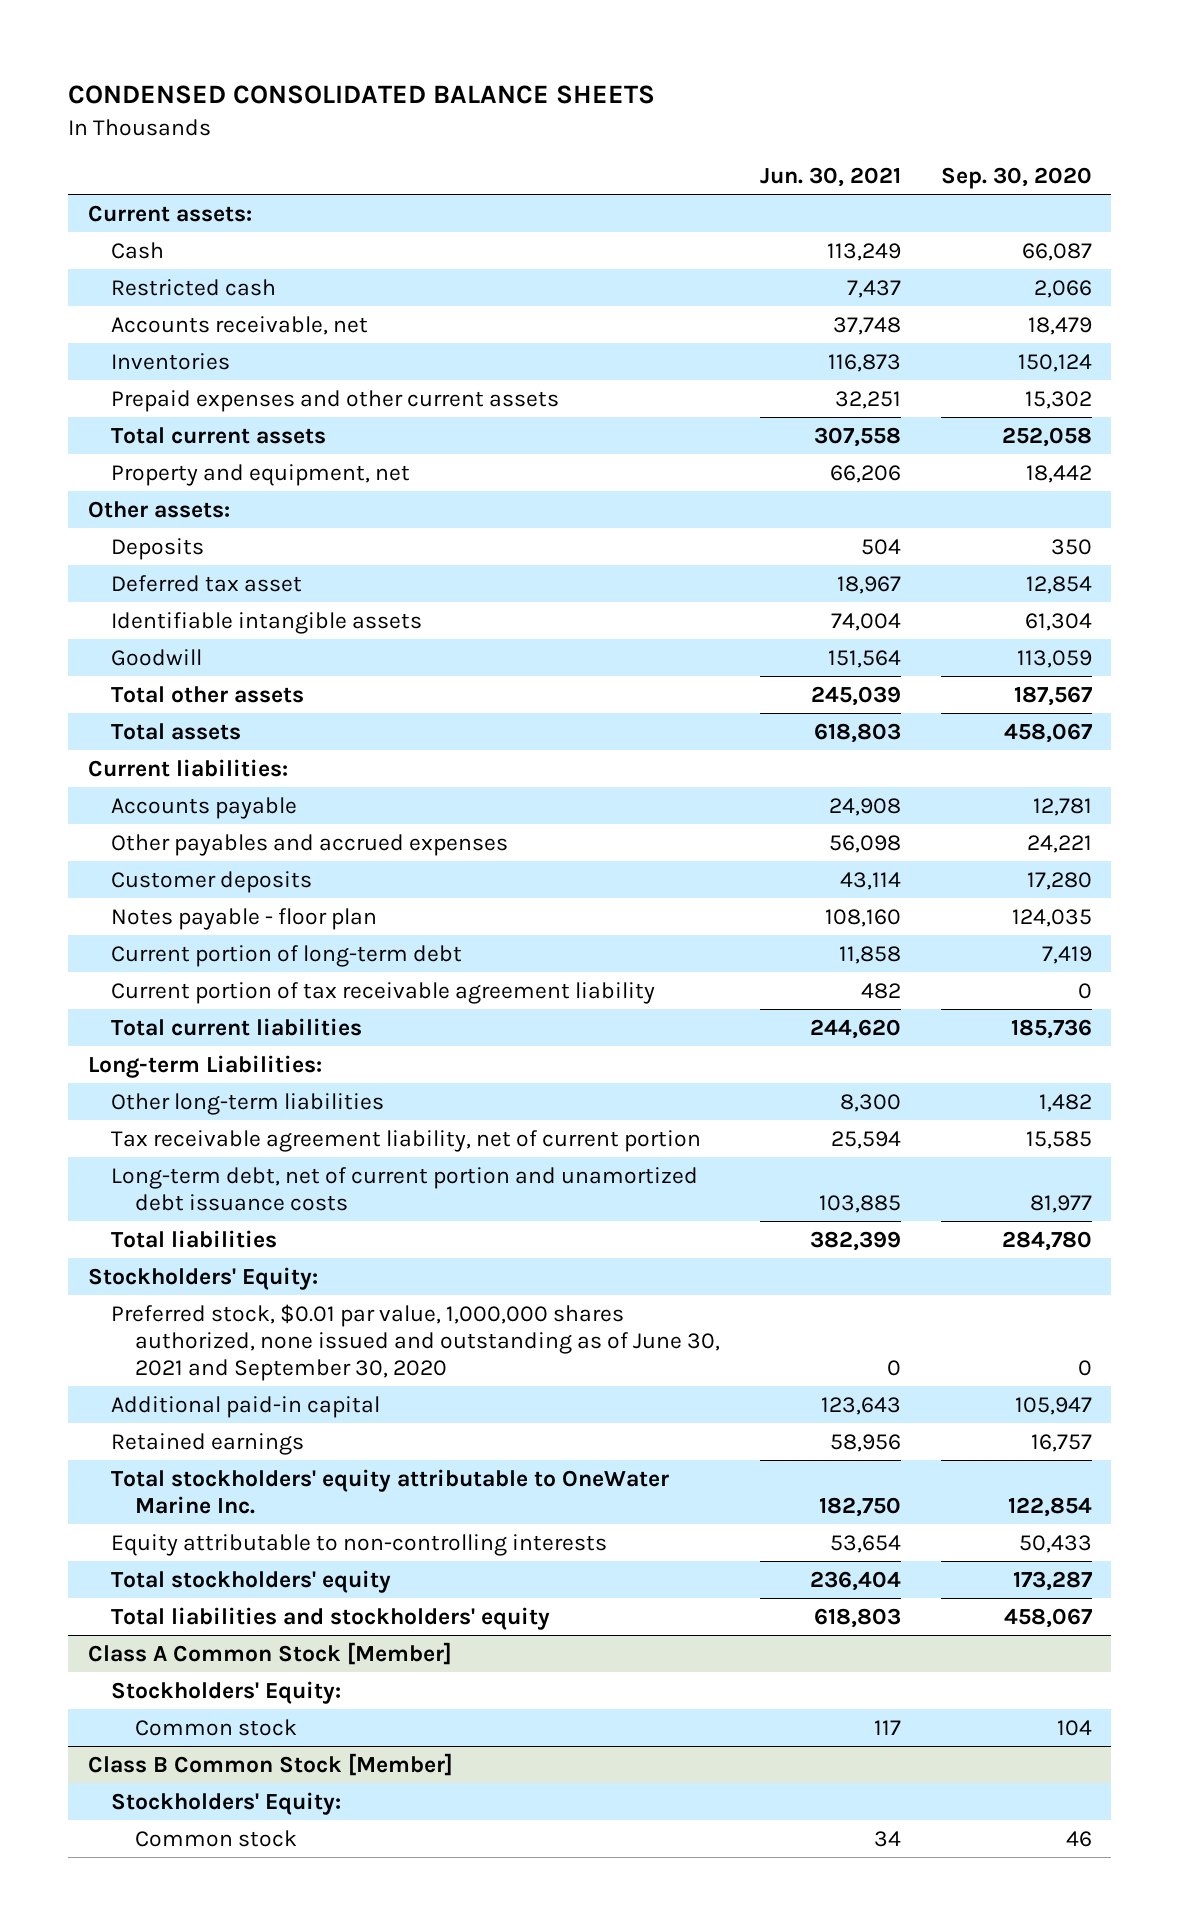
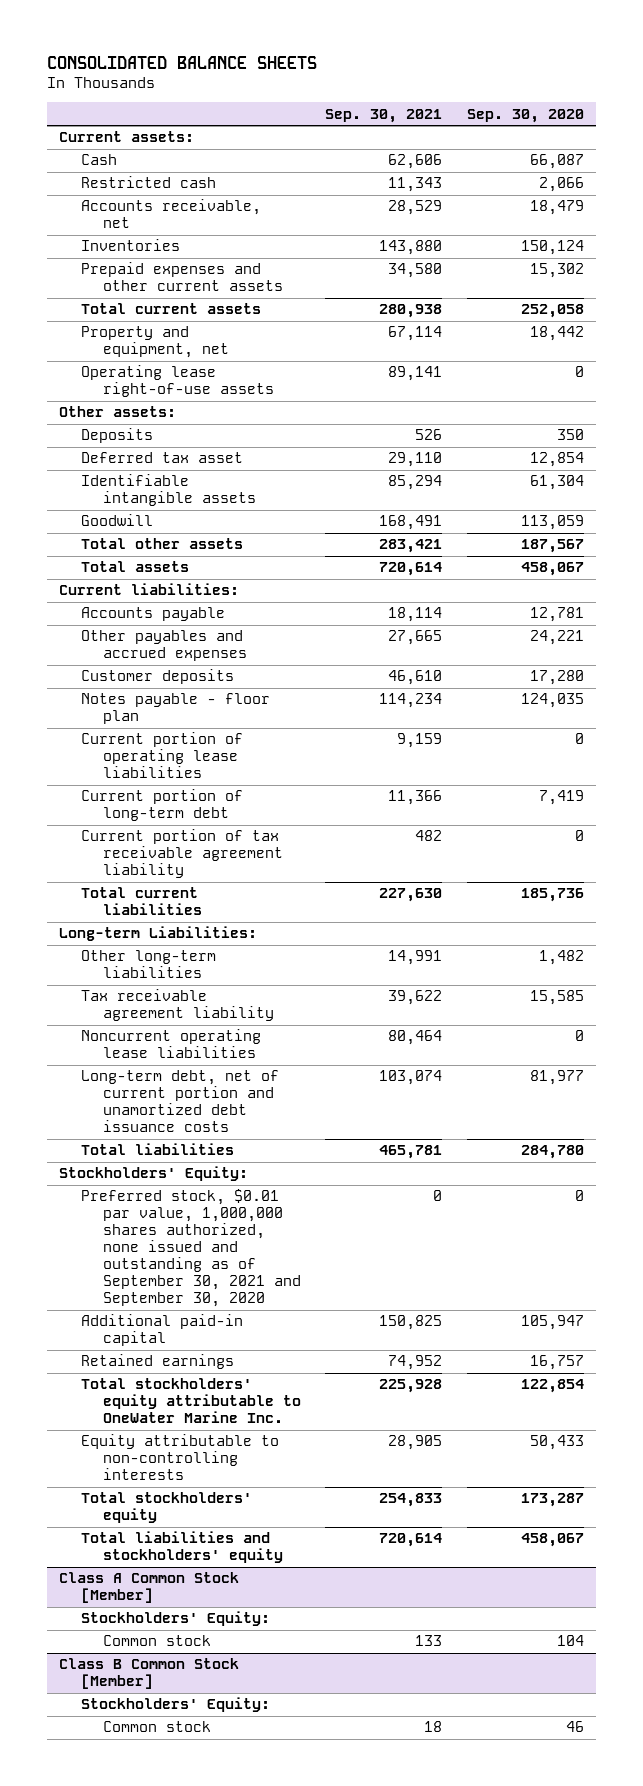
- CONDENSED CONSOLIDATED BALANCE SHEETS
+ CONSOLIDATED BALANCE SHEETS
- | Jun. 30, 2021 | Sep. 30, 2020
+ | Sep. 30, 2021 | Sep. 30, 2020
+ Operating lease right-of-use assets | 89,141 | 0
+ Current portion of operating lease liabilities | 9,159 | 0
- Tax receivable agreement liability, net of current portion | 25,594 | 15,585
+ Tax receivable agreement liability | 39,622 | 15,585
+ Noncurrent operating lease liabilities | 80,464 | 0
- Preferred stock, $0.01 par value, 1,000,000 shares authorized, none issued and outstanding as of June 30, 2021 and September 30, 2020 | 0 | 0
+ Preferred stock, $0.01 par value, 1,000,000 shares authorized, none issued and outstanding as of September 30, 2021 and September 30, 2020 | 0 | 0

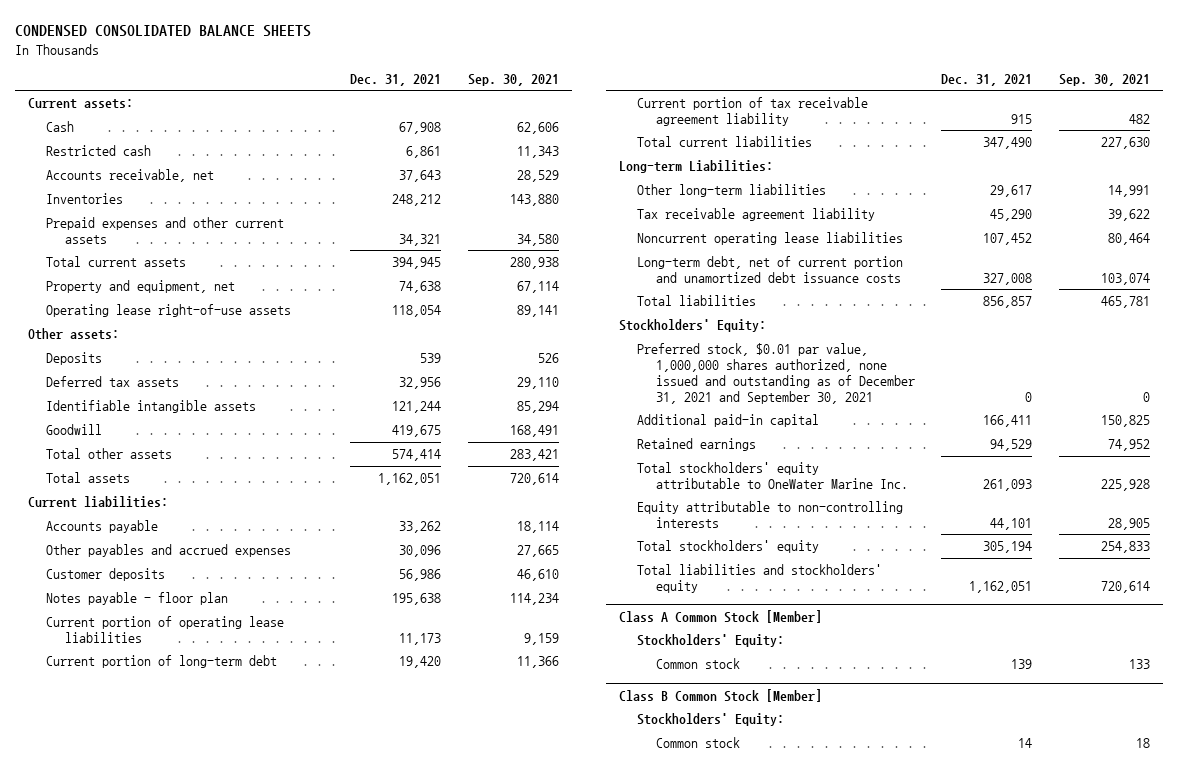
- CONSOLIDATED BALANCE SHEETS
+ CONDENSED CONSOLIDATED BALANCE SHEETS
- | Sep. 30, 2021 | Sep. 30, 2020
+ | Dec. 31, 2021 | Sep. 30, 2021
- Deferred tax asset | 29,110 | 12,854
+ Deferred tax assets | 32,956 | 29,110
- Preferred stock, $0.01 par value, 1,000,000 shares authorized, none issued and outstanding as of September 30, 2021 and September 30, 2020 | 0 | 0
+ Preferred stock, $0.01 par value, 1,000,000 shares authorized, none issued and outstanding as of December 31, 2021 and September 30, 2021 | 0 | 0

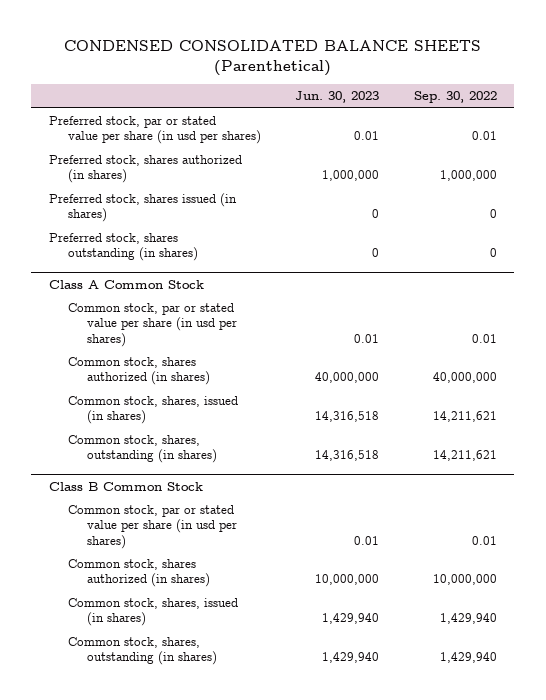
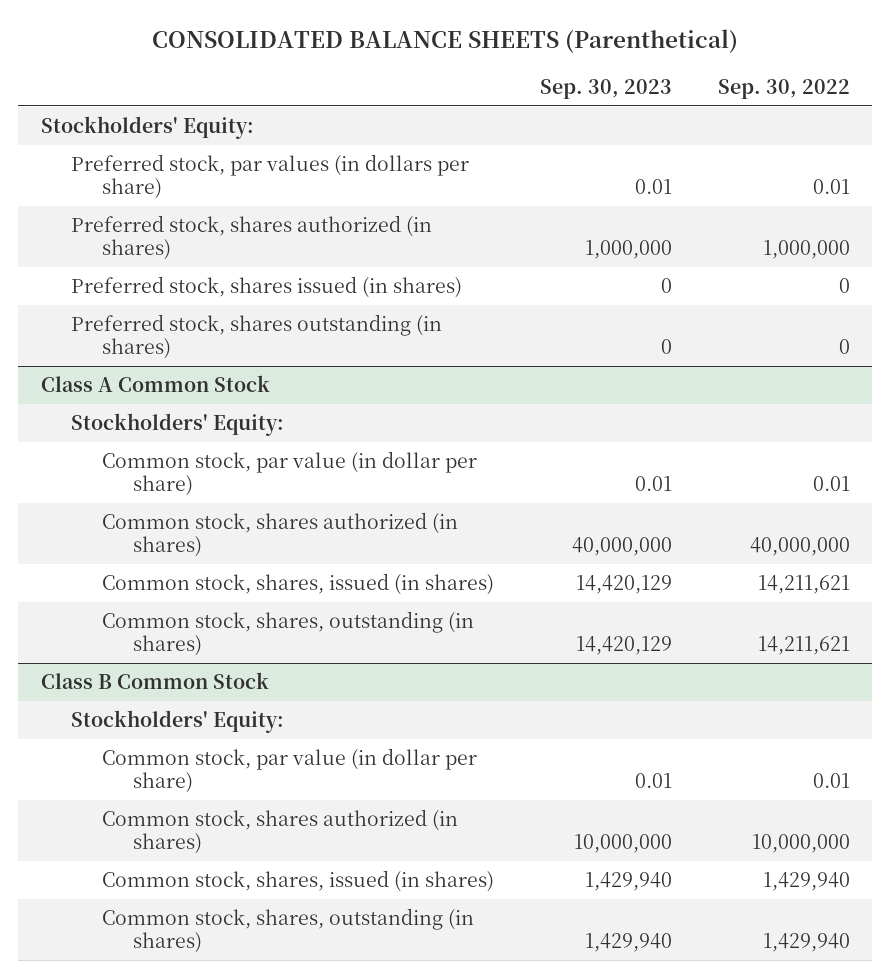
- CONDENSED CONSOLIDATED BALANCE SHEETS (Parenthetical)
+ CONSOLIDATED BALANCE SHEETS (Parenthetical)
- | Jun. 30, 2023 | Sep. 30, 2022
+ | Sep. 30, 2023 | Sep. 30, 2022
- Preferred stock, par or stated value per share (in usd per shares) | 0.01 | 0.01
+ Stockholders' Equity:
+ Preferred stock, par values (in dollars per share) | 0.01 | 0.01
@ Class A Common Stock
- Common stock, par or stated value per share (in usd per shares) | 0.01 | 0.01
+ Stockholders' Equity:
+ Common stock, par value (in dollar per share) | 0.01 | 0.01
@ Class B Common Stock
- Common stock, par or stated value per share (in usd per shares) | 0.01 | 0.01
+ Stockholders' Equity:
+ Common stock, par value (in dollar per share) | 0.01 | 0.01

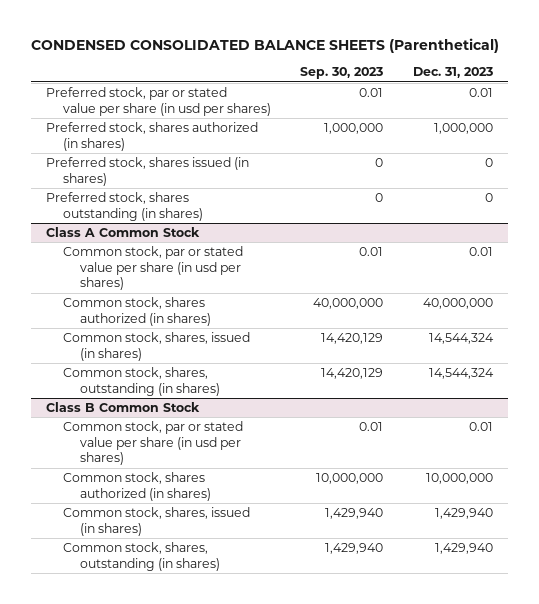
- CONSOLIDATED BALANCE SHEETS (Parenthetical)
+ CONDENSED CONSOLIDATED BALANCE SHEETS (Parenthetical)
- | Sep. 30, 2023 | Sep. 30, 2022
+ | Sep. 30, 2023 | Dec. 31, 2023
- Stockholders' Equity:
- Preferred stock, par values (in dollars per share) | 0.01 | 0.01
+ Preferred stock, par or stated value per share (in usd per shares) | 0.01 | 0.01
@ Class A Common Stock
- Stockholders' Equity:
- Common stock, par value (in dollar per share) | 0.01 | 0.01
+ Common stock, par or stated value per share (in usd per shares) | 0.01 | 0.01
@ Class B Common Stock
- Stockholders' Equity:
- Common stock, par value (in dollar per share) | 0.01 | 0.01
+ Common stock, par or stated value per share (in usd per shares) | 0.01 | 0.01

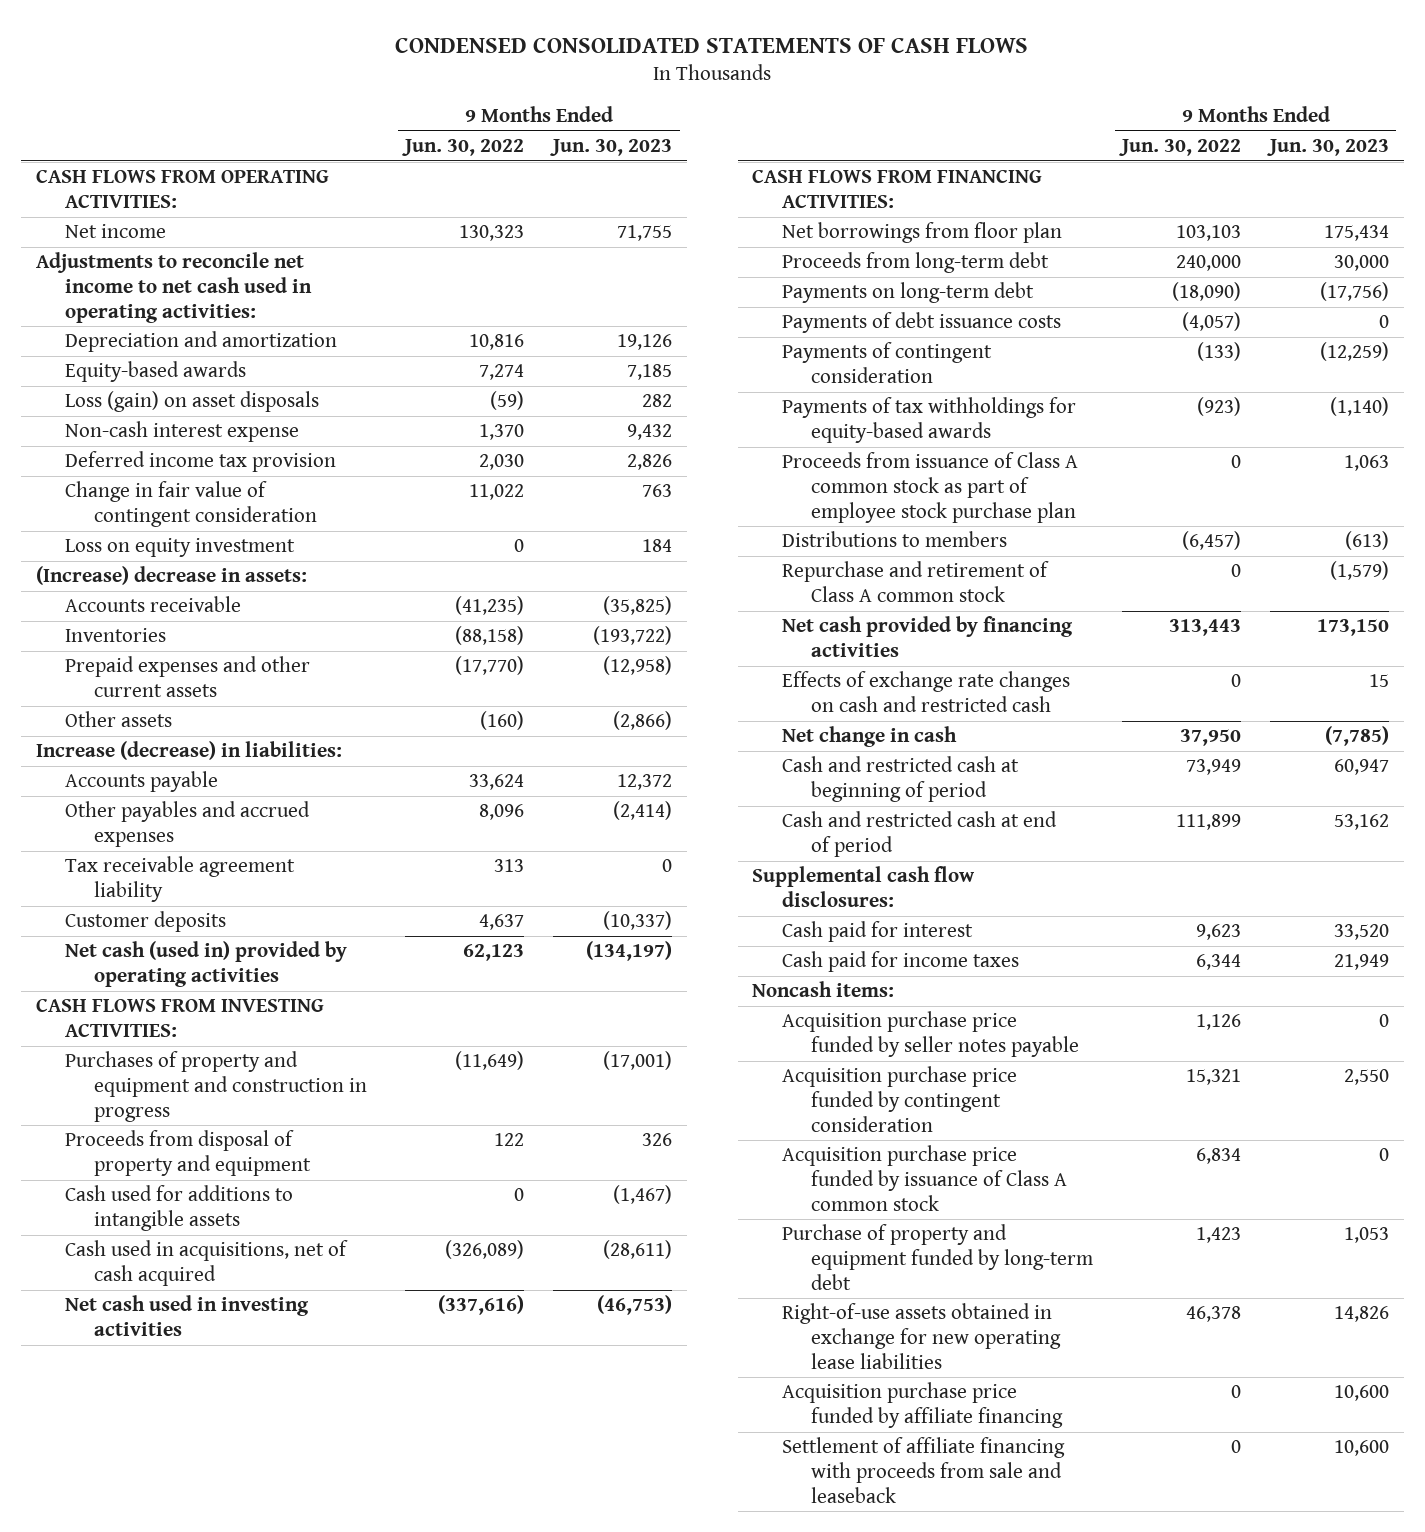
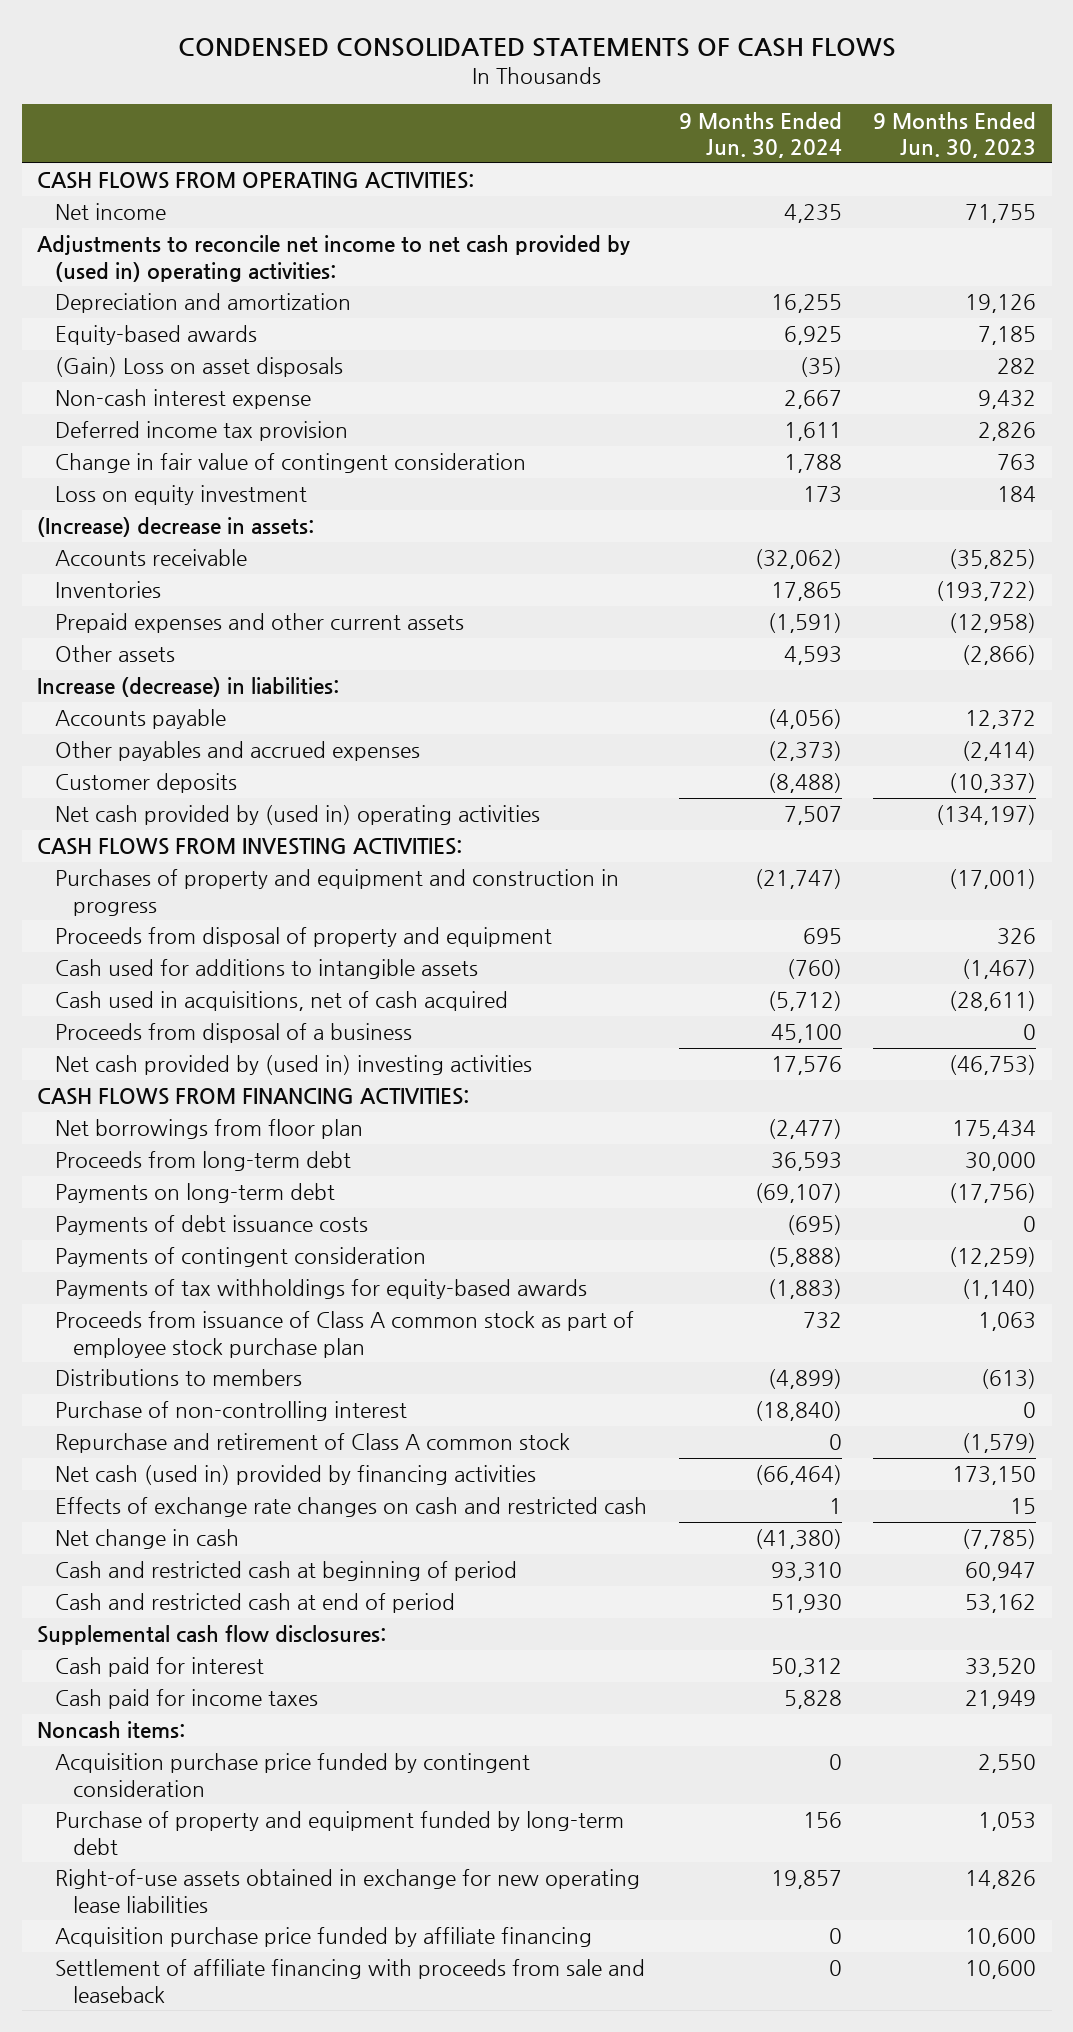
- | 9 Months Ended Jun. 30, 2022 | 9 Months Ended Jun. 30, 2023
+ | 9 Months Ended Jun. 30, 2024 | 9 Months Ended Jun. 30, 2023
- Adjustments to reconcile net income to net cash used in operating activities:
+ Adjustments to reconcile net income to net cash provided by (used in) operating activities:
- Loss (gain) on asset disposals | (59) | 282
+ (Gain) Loss on asset disposals | (35) | 282
- Tax receivable agreement liability | 313 | 0
- Net cash (used in) provided by operating activities | 62,123 | (134,197)
+ Net cash provided by (used in) operating activities | 7,507 | (134,197)
- Net cash used in investing activities | (337,616) | (46,753)
+ Proceeds from disposal of a business | 45,100 | 0
+ Net cash provided by (used in) investing activities | 17,576 | (46,753)
+ Purchase of non-controlling interest | (18,840) | 0
- Net cash provided by financing activities | 313,443 | 173,150
+ Net cash (used in) provided by financing activities | (66,464) | 173,150
- Acquisition purchase price funded by seller notes payable | 1,126 | 0
- Acquisition purchase price funded by issuance of Class A common stock | 6,834 | 0

